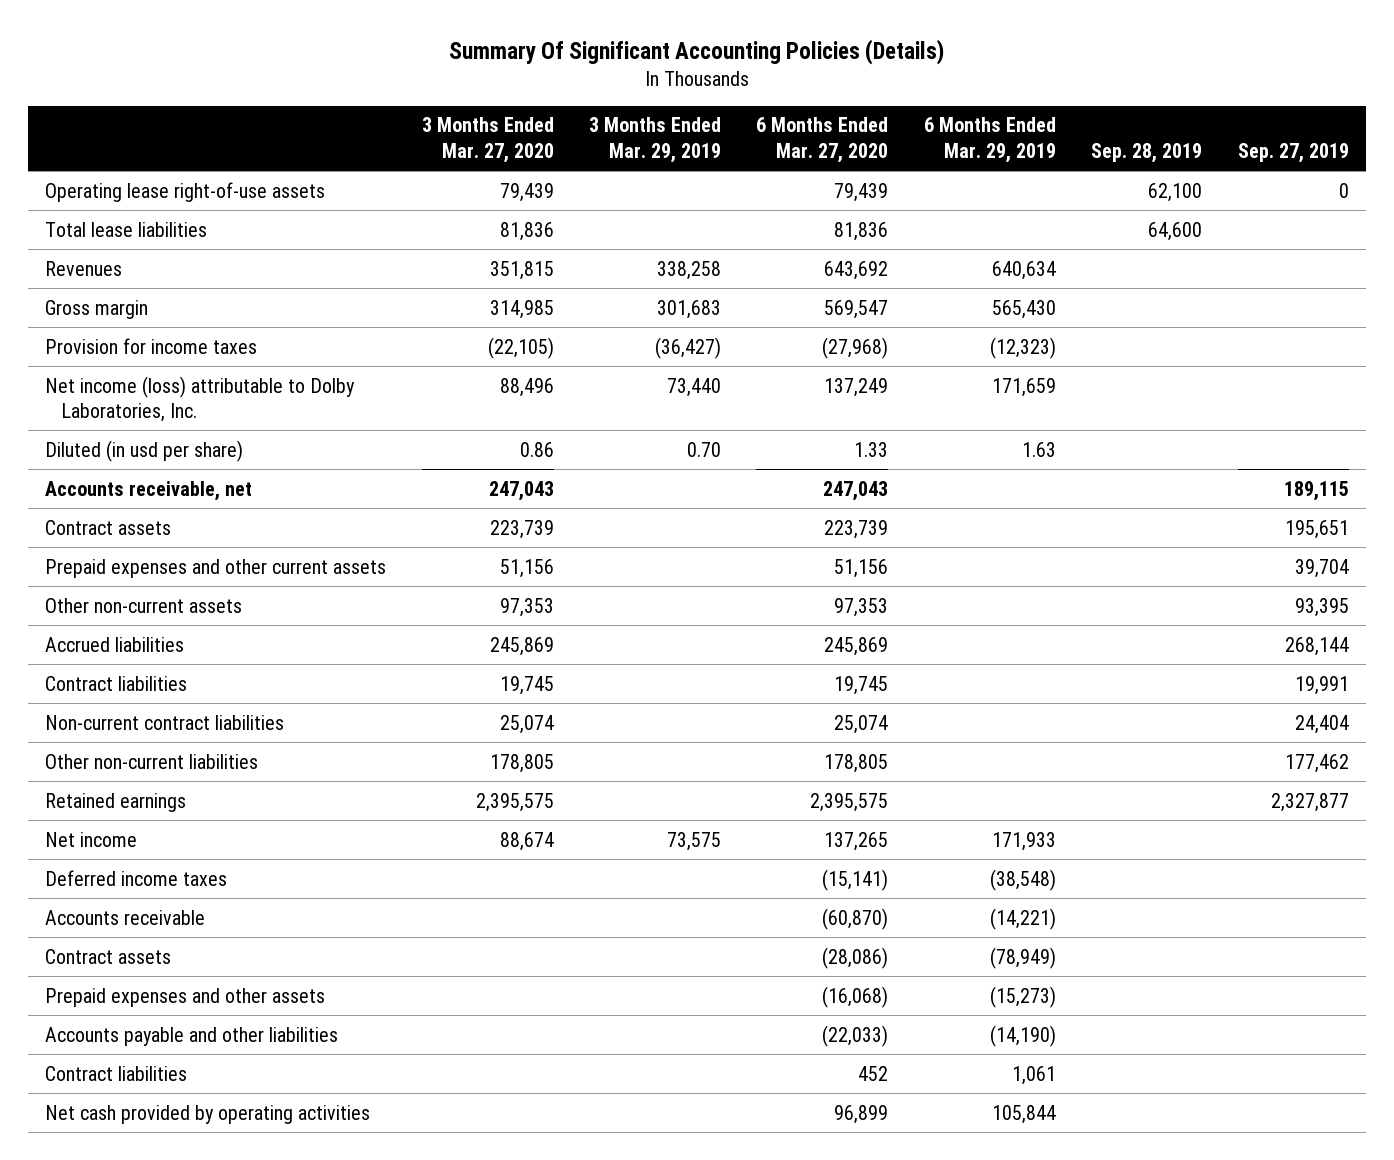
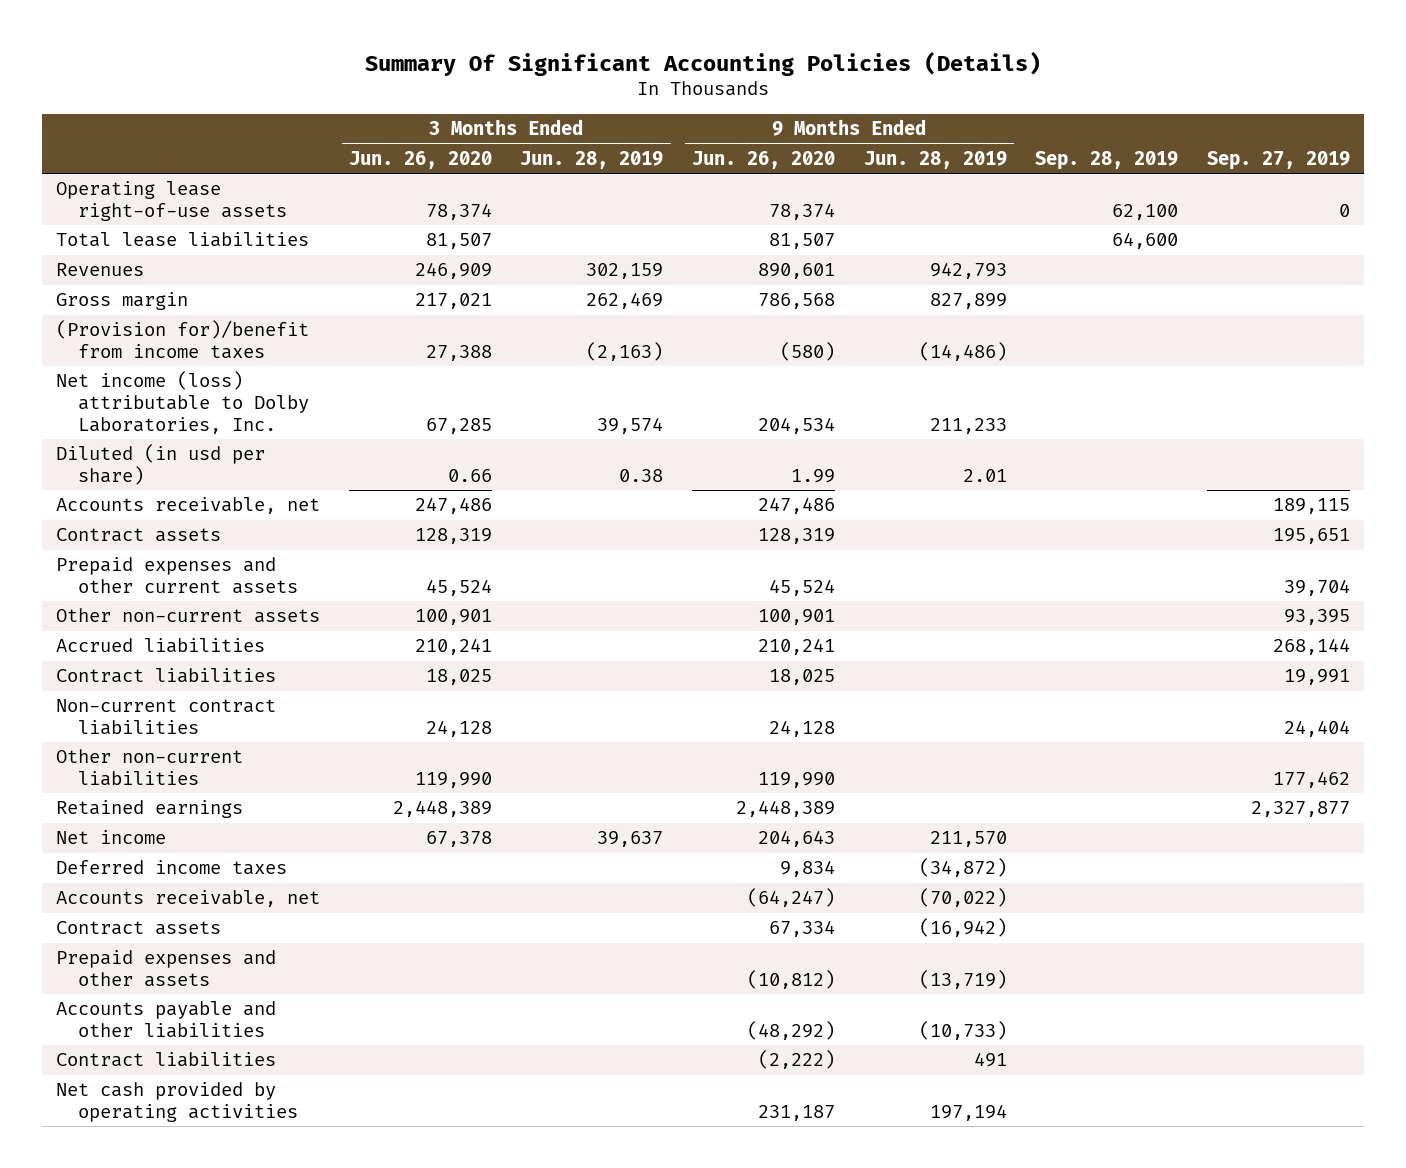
- | 3 Months Ended Mar. 27, 2020 | 3 Months Ended Mar. 29, 2019 | 6 Months Ended Mar. 27, 2020 | 6 Months Ended Mar. 29, 2019 | Sep. 28, 2019 | Sep. 27, 2019
+ | 3 Months Ended Jun. 26, 2020 | 3 Months Ended Jun. 28, 2019 | 9 Months Ended Jun. 26, 2020 | 9 Months Ended Jun. 28, 2019 | Sep. 28, 2019 | Sep. 27, 2019
- Provision for income taxes | (22,105) | (36,427) | (27,968) | (12,323) | |
+ (Provision for)/benefit from income taxes | 27,388 | (2,163) | (580) | (14,486) | |
- Accounts receivable | | | (60,870) | (14,221) | |
+ Accounts receivable, net | | | (64,247) | (70,022) | |

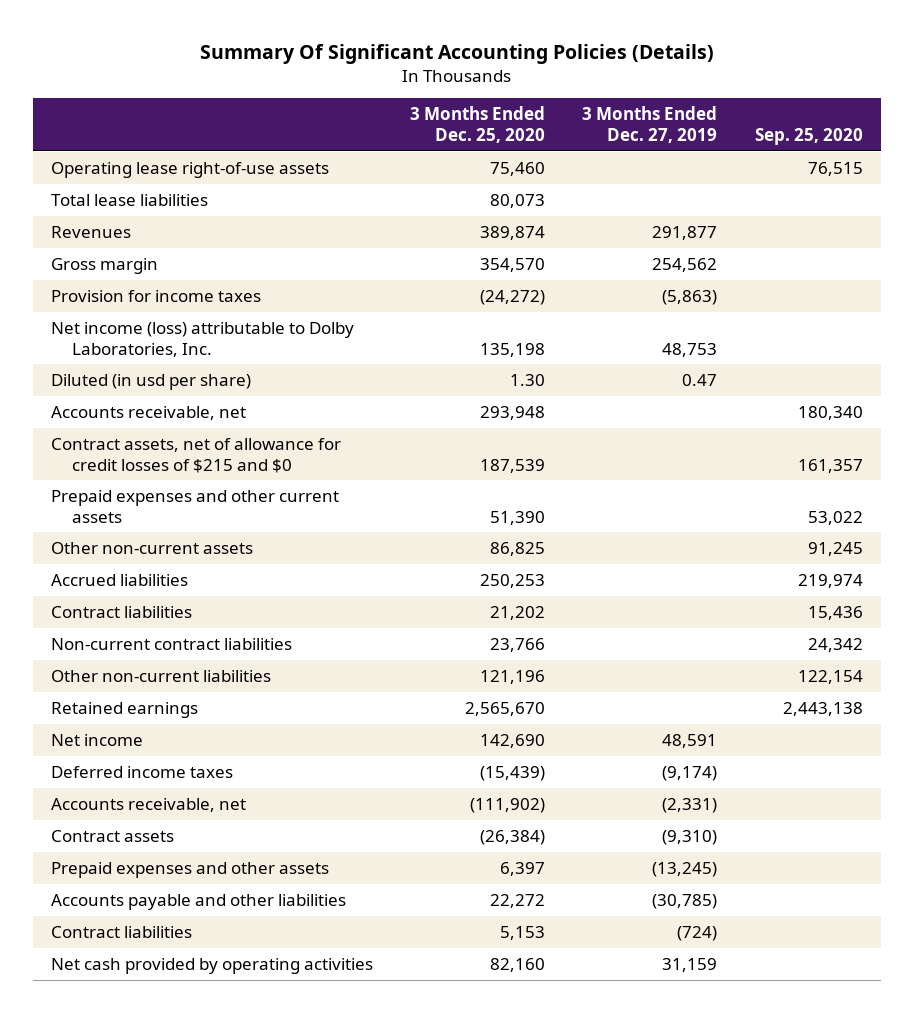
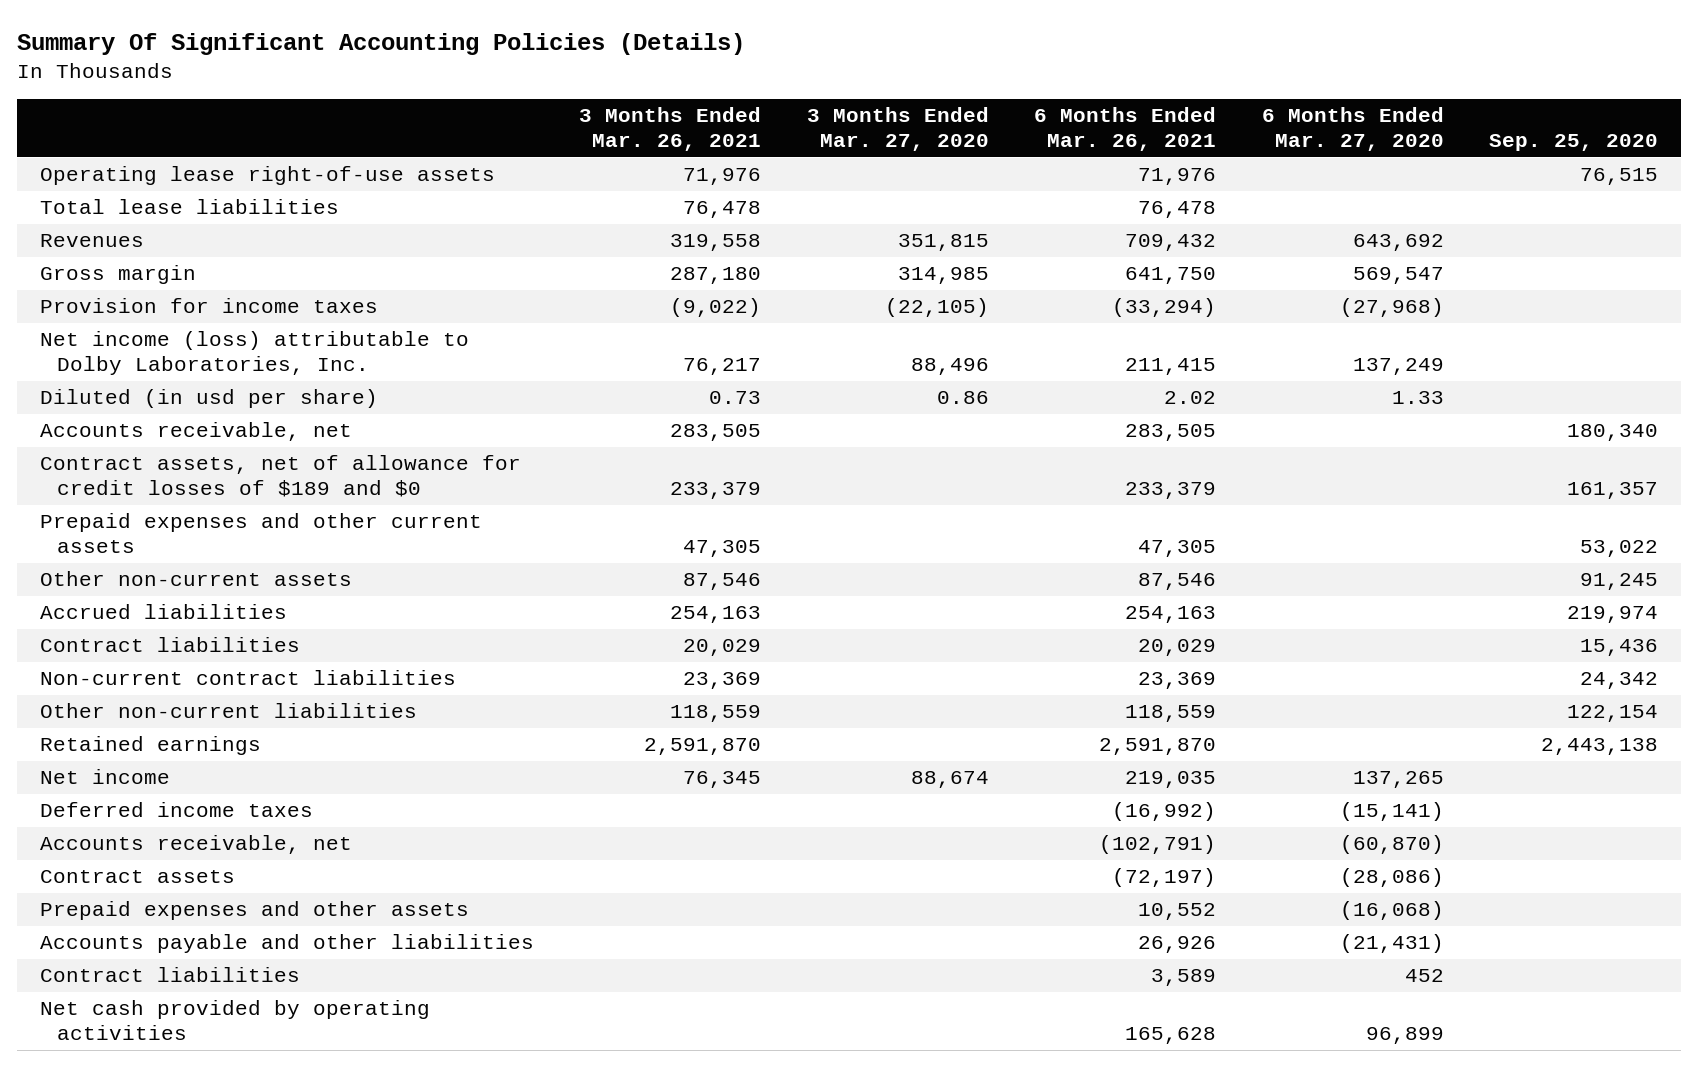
- | 3 Months Ended Dec. 25, 2020 | 3 Months Ended Dec. 27, 2019 | Sep. 25, 2020
+ | 3 Months Ended Mar. 26, 2021 | 3 Months Ended Mar. 27, 2020 | 6 Months Ended Mar. 26, 2021 | 6 Months Ended Mar. 27, 2020 | Sep. 25, 2020
- Contract assets, net of allowance for credit losses of $215 and $0 | 187,539 | | 161,357
+ Contract assets, net of allowance for credit losses of $189 and $0 | 233,379 | | 233,379 | | 161,357

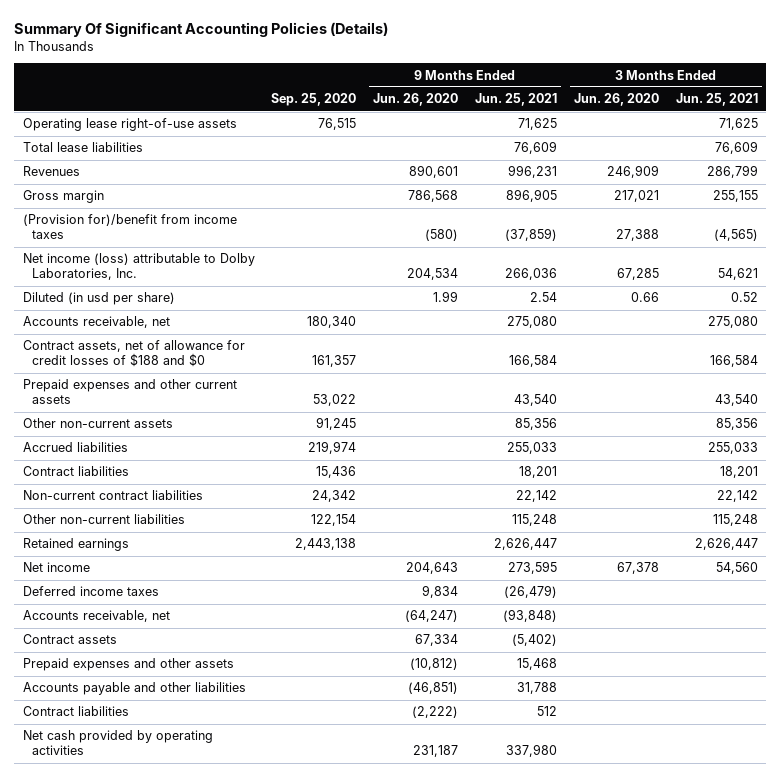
- | 3 Months Ended Mar. 26, 2021 | 3 Months Ended Mar. 27, 2020 | 6 Months Ended Mar. 26, 2021 | 6 Months Ended Mar. 27, 2020 | Sep. 25, 2020
+ | Sep. 25, 2020 | 9 Months Ended Jun. 26, 2020 | 9 Months Ended Jun. 25, 2021 | 3 Months Ended Jun. 26, 2020 | 3 Months Ended Jun. 25, 2021
- Provision for income taxes | (9,022) | (22,105) | (33,294) | (27,968) |
+ (Provision for)/benefit from income taxes | | (580) | (37,859) | 27,388 | (4,565)
- Contract assets, net of allowance for credit losses of $189 and $0 | 233,379 | | 233,379 | | 161,357
+ Contract assets, net of allowance for credit losses of $188 and $0 | 161,357 | | 166,584 | | 166,584

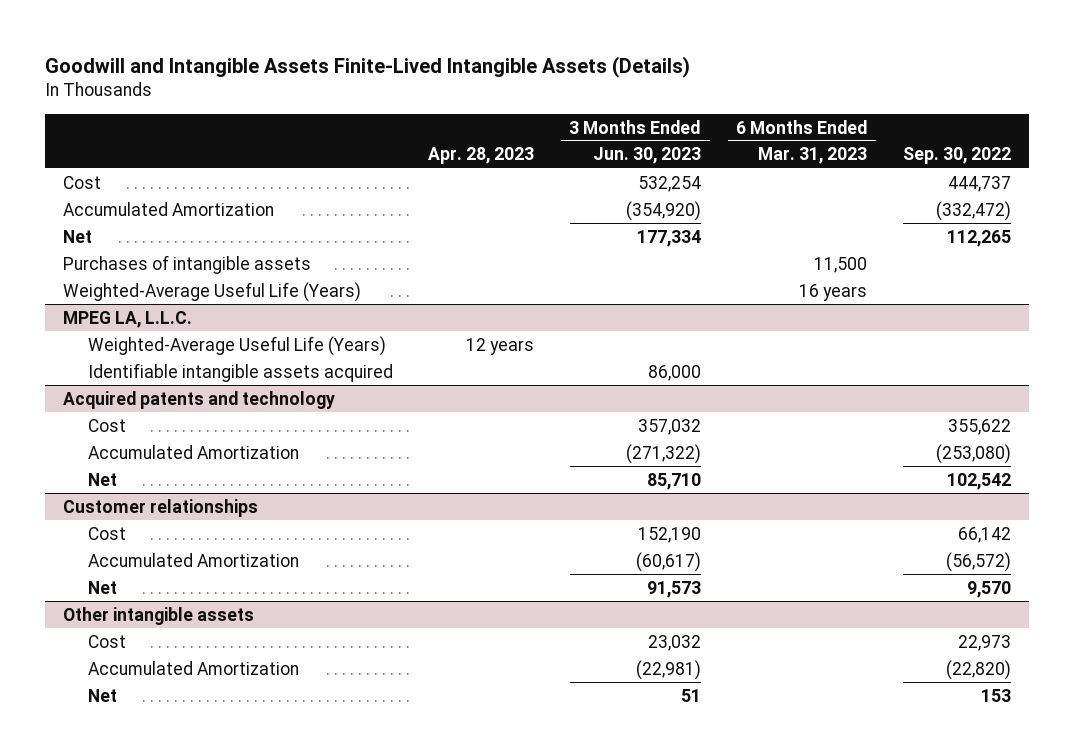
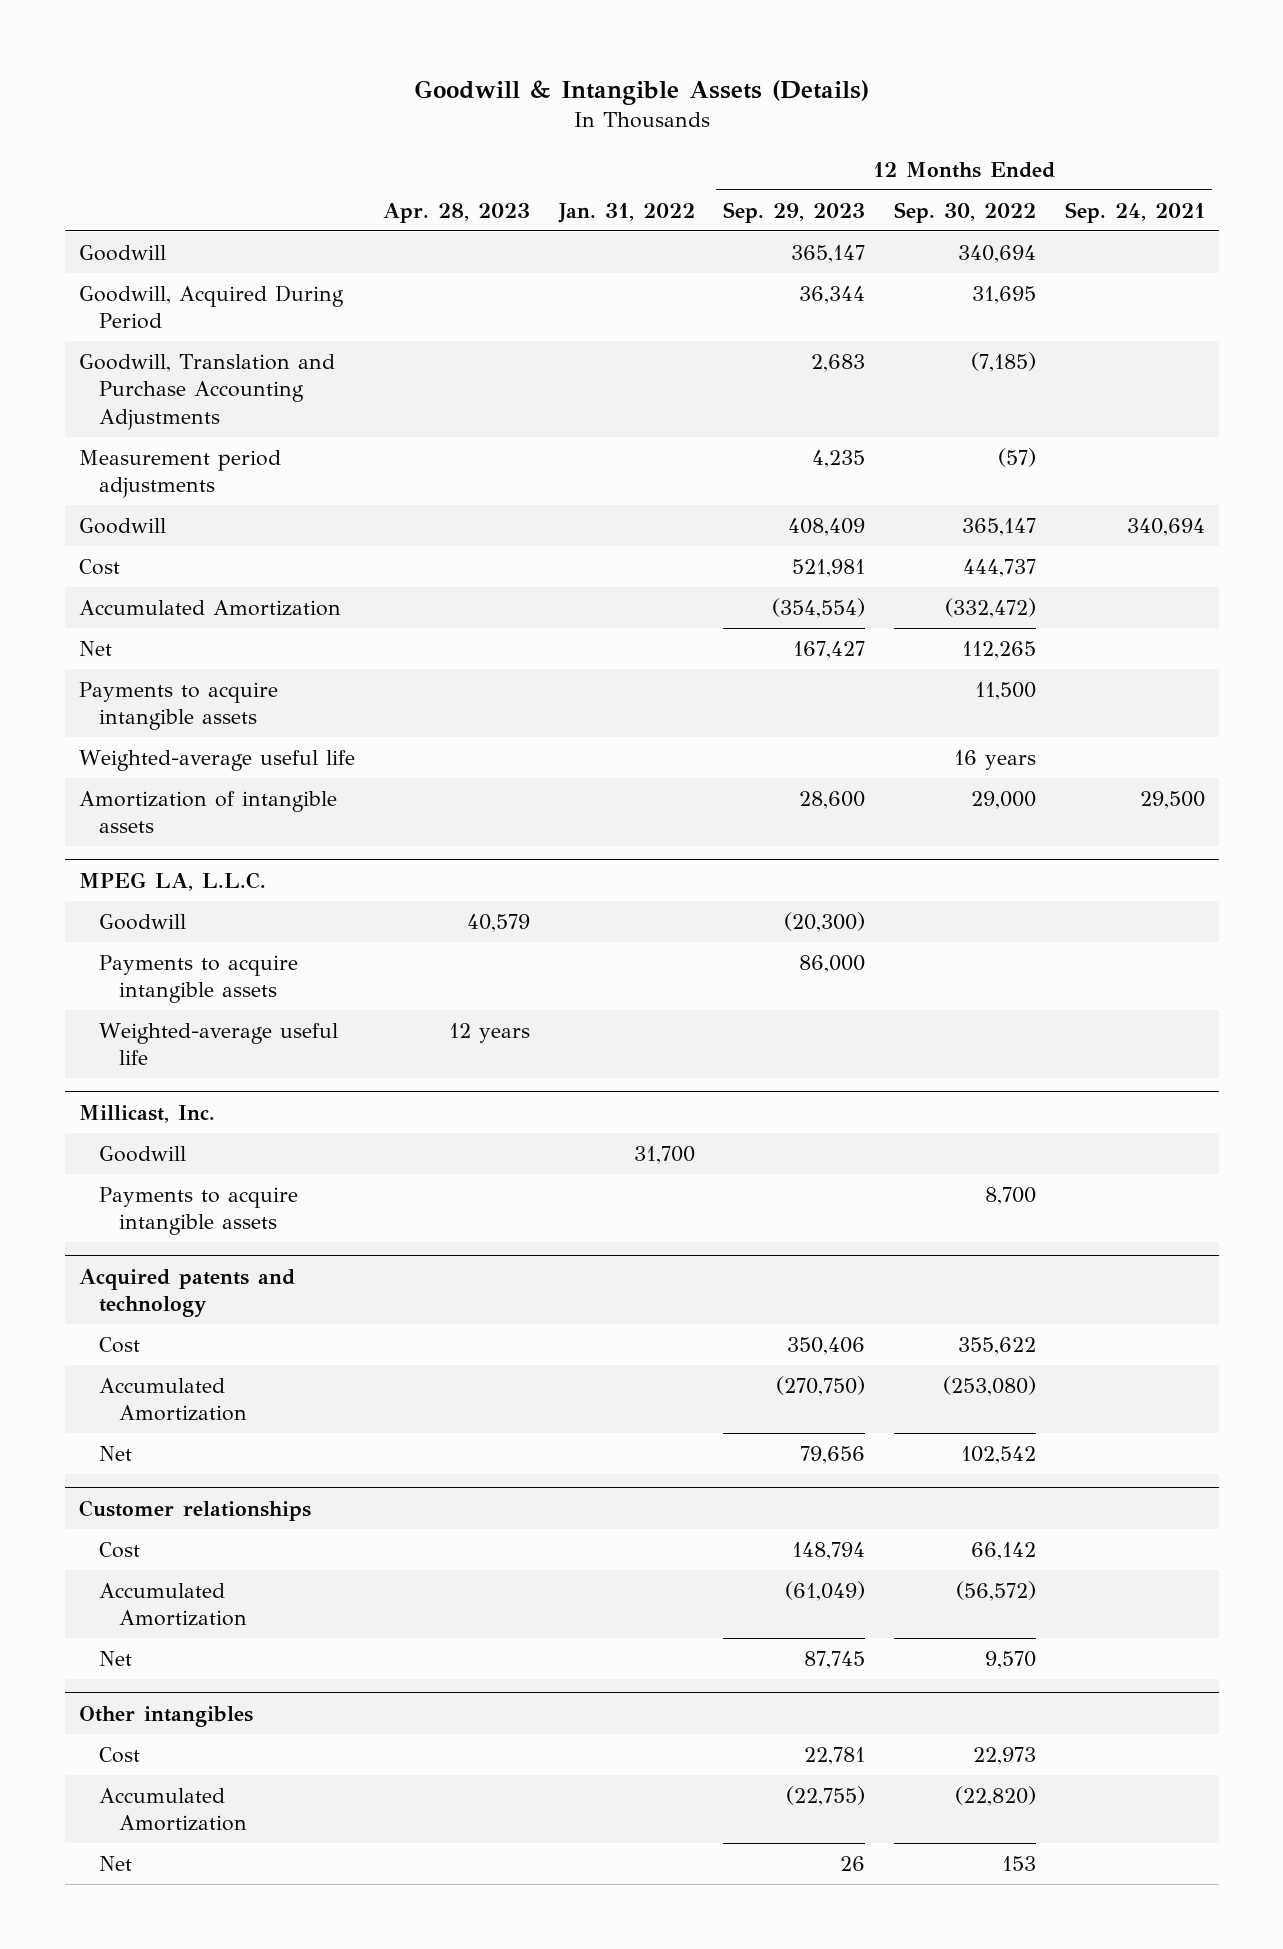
- Goodwill and Intangible Assets Finite-Lived Intangible Assets (Details)
+ Goodwill & Intangible Assets (Details)
- | Apr. 28, 2023 | 3 Months Ended Jun. 30, 2023 | 6 Months Ended Mar. 31, 2023 | Sep. 30, 2022
+ | Apr. 28, 2023 | Jan. 31, 2022 | 12 Months Ended Sep. 29, 2023 | 12 Months Ended Sep. 30, 2022 | 12 Months Ended Sep. 24, 2021
+ Goodwill | | | 365,147 | 340,694 |
+ Goodwill, Acquired During Period | | | 36,344 | 31,695 |
+ Goodwill, Translation and Purchase Accounting Adjustments | | | 2,683 | (7,185) |
+ Measurement period adjustments | | | 4,235 | (57) |
+ Goodwill | | | 408,409 | 365,147 | 340,694
- Purchases of intangible assets | | | 11,500 |
- Weighted-Average Useful Life (Years) | | | 16 years |
+ Payments to acquire intangible assets | | | | 11,500 |
+ Weighted-average useful life | | | | 16 years |
+ Amortization of intangible assets | | | 28,600 | 29,000 | 29,500
@ MPEG LA, L.L.C.
- Weighted-Average Useful Life (Years) | 12 years | | |
- Identifiable intangible assets acquired | | 86,000 | |
+ Goodwill | 40,579 | | (20,300) | |
+ Payments to acquire intangible assets | | | 86,000 | |
+ Weighted-average useful life | 12 years | | | |
+ Millicast, Inc.
+ Goodwill | | 31,700 | | |
+ Payments to acquire intangible assets | | | | 8,700 |
- Other intangible assets
+ Other intangibles

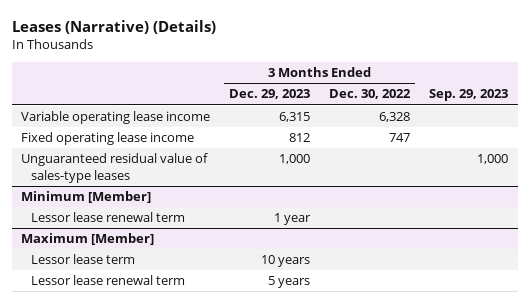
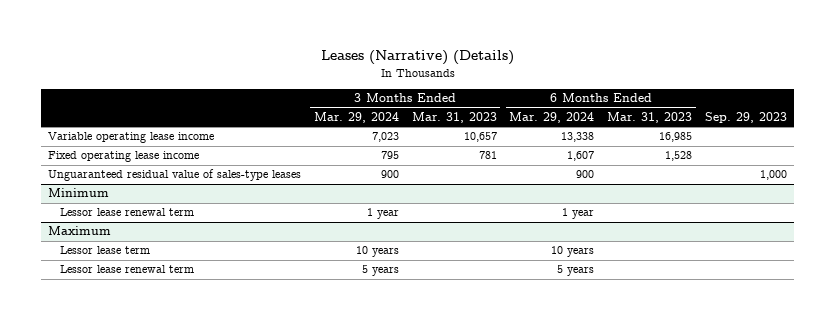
- | 3 Months Ended Dec. 29, 2023 | 3 Months Ended Dec. 30, 2022 | Sep. 29, 2023
+ | 3 Months Ended Mar. 29, 2024 | 3 Months Ended Mar. 31, 2023 | 6 Months Ended Mar. 29, 2024 | 6 Months Ended Mar. 31, 2023 | Sep. 29, 2023
- Minimum [Member]
+ Minimum
- Maximum [Member]
+ Maximum

